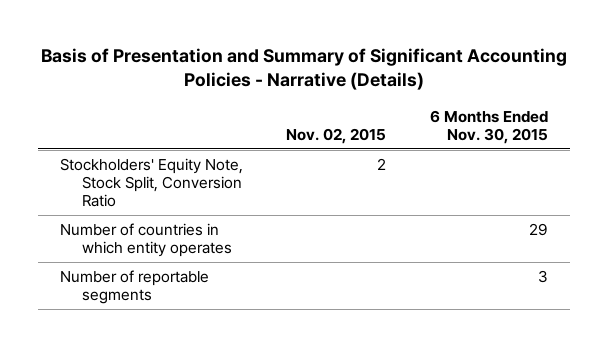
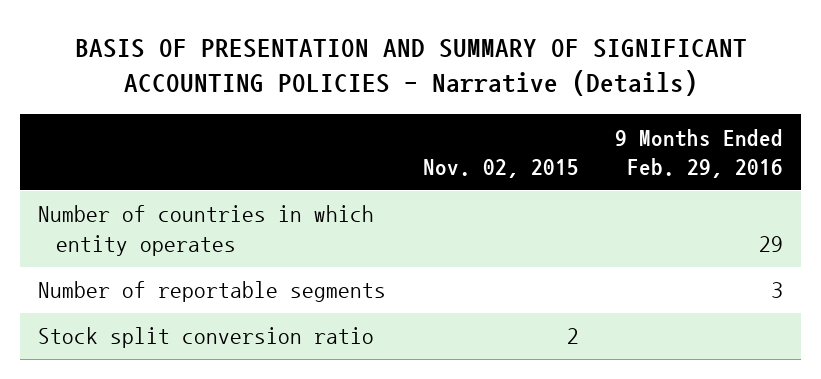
- Basis of Presentation and Summary of Significant Accounting Policies - Narrative (Details)
+ BASIS OF PRESENTATION AND SUMMARY OF SIGNIFICANT ACCOUNTING POLICIES - Narrative (Details)
- | Nov. 02, 2015 | 6 Months Ended Nov. 30, 2015
+ | Nov. 02, 2015 | 9 Months Ended Feb. 29, 2016
- Stockholders' Equity Note, Stock Split, Conversion Ratio | 2 |
+ Stock split conversion ratio | 2 |

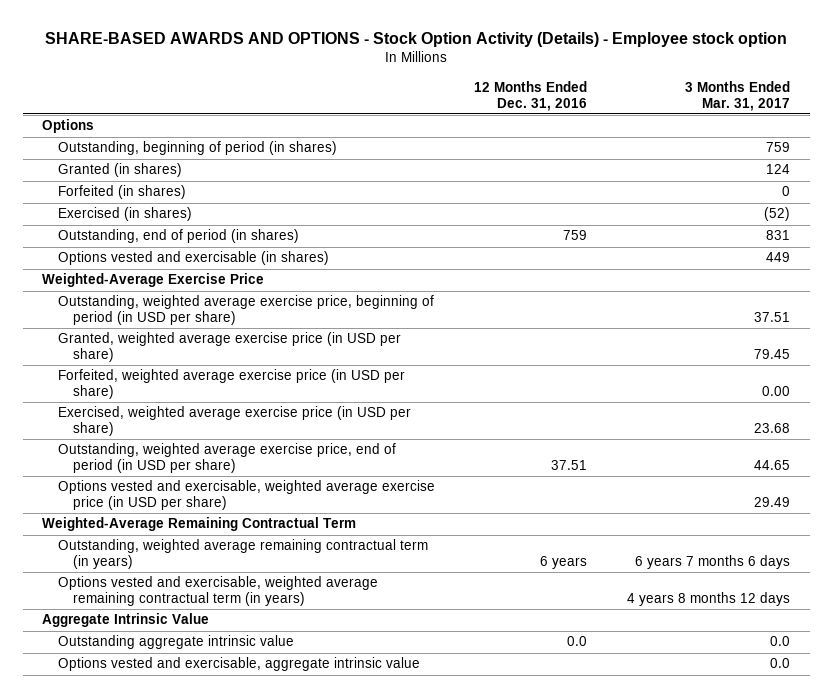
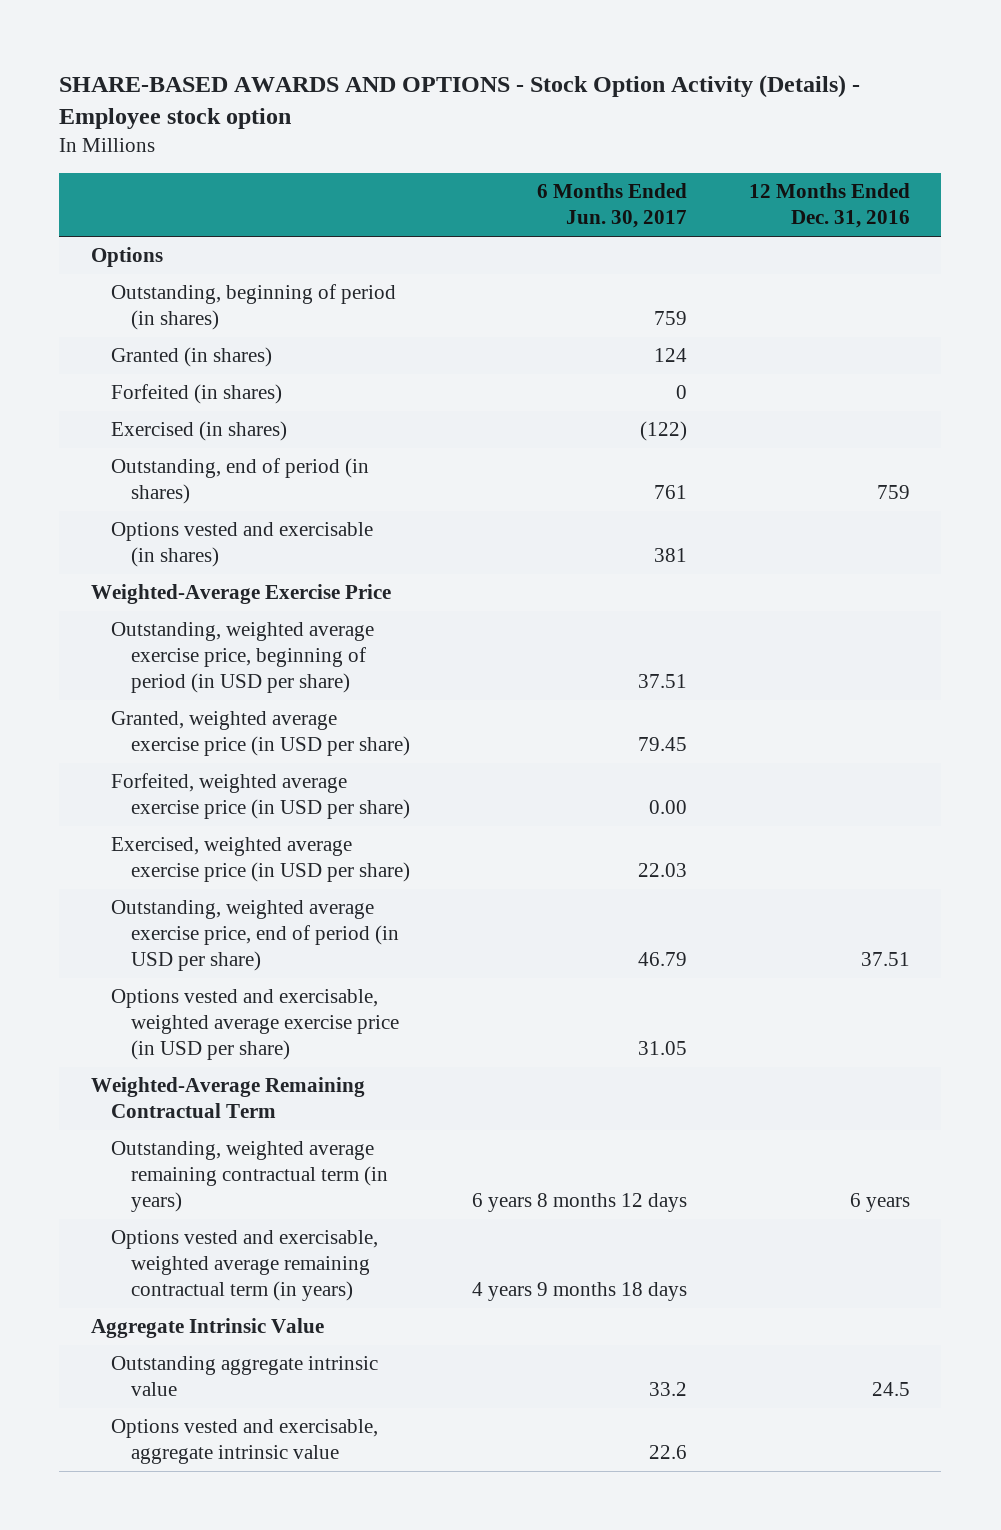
- | 12 Months Ended Dec. 31, 2016 | 3 Months Ended Mar. 31, 2017
+ | 6 Months Ended Jun. 30, 2017 | 12 Months Ended Dec. 31, 2016
- Outstanding aggregate intrinsic value | 0.0 | 0.0
+ Outstanding aggregate intrinsic value | 33.2 | 24.5

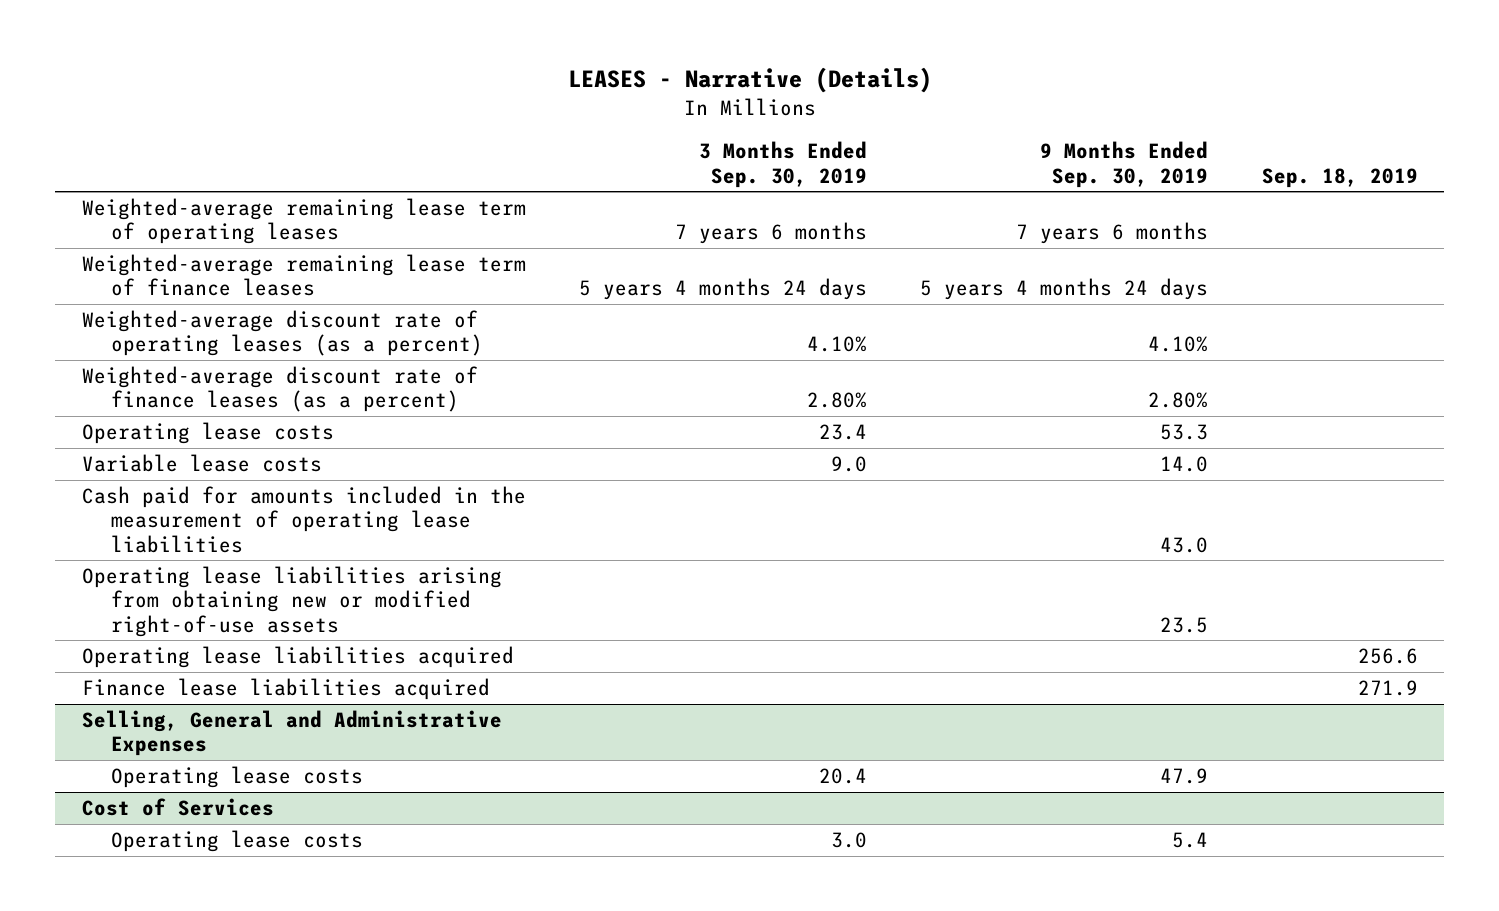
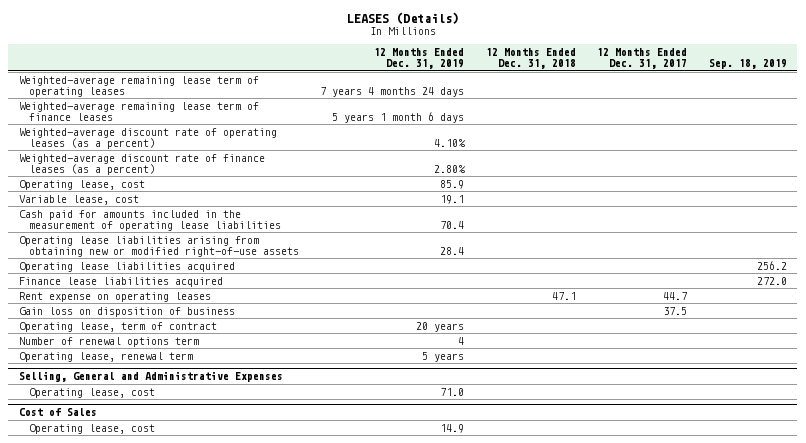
- LEASES - Narrative (Details)
+ LEASES (Details)
- | 3 Months Ended Sep. 30, 2019 | 9 Months Ended Sep. 30, 2019 | Sep. 18, 2019
+ | 12 Months Ended Dec. 31, 2019 | 12 Months Ended Dec. 31, 2018 | 12 Months Ended Dec. 31, 2017 | Sep. 18, 2019
- Operating lease costs | 23.4 | 53.3 |
- Variable lease costs | 9.0 | 14.0 |
+ Operating lease, cost | 85.9 | | |
+ Variable lease, cost | 19.1 | | |
- Operating lease liabilities acquired | | | 256.6
- Finance lease liabilities acquired | | | 271.9
+ Operating lease liabilities acquired | | | | 256.2
+ Finance lease liabilities acquired | | | | 272.0
+ Rent expense on operating leases | | 47.1 | 44.7 |
+ Gain loss on disposition of business | | | 37.5 |
+ Operating lease, term of contract | 20 years | | |
+ Number of renewal options term | 4 | | |
+ Operating lease, renewal term | 5 years | | |
@ Selling, General and Administrative Expenses
- Operating lease costs | 20.4 | 47.9 |
- Cost of Services
- Operating lease costs | 3.0 | 5.4 |
@ Selling, General and Administrative Expenses
+ Operating lease, cost | 71.0 | | |
+ Cost of Sales
+ Operating lease, cost | 14.9 | | |

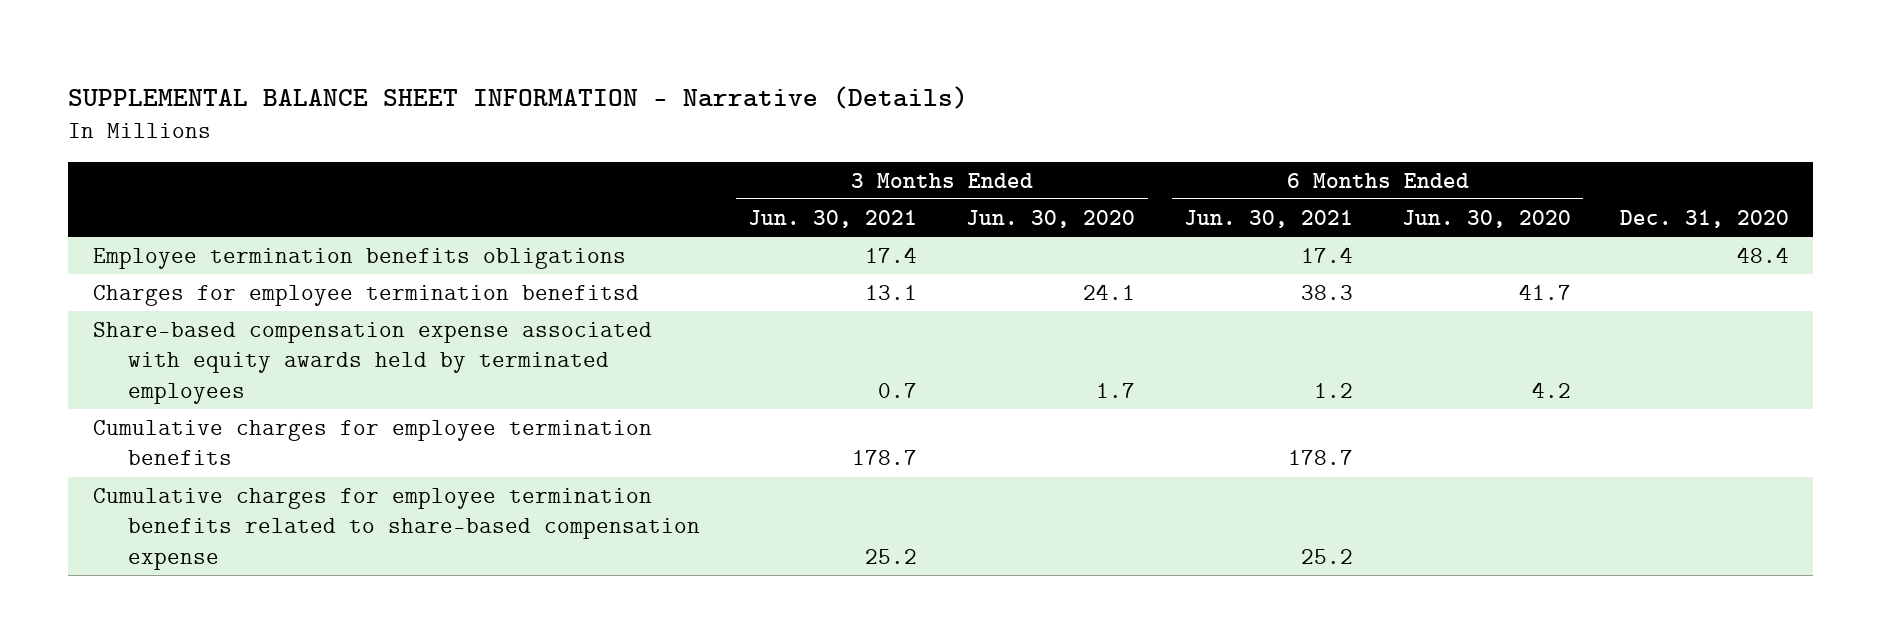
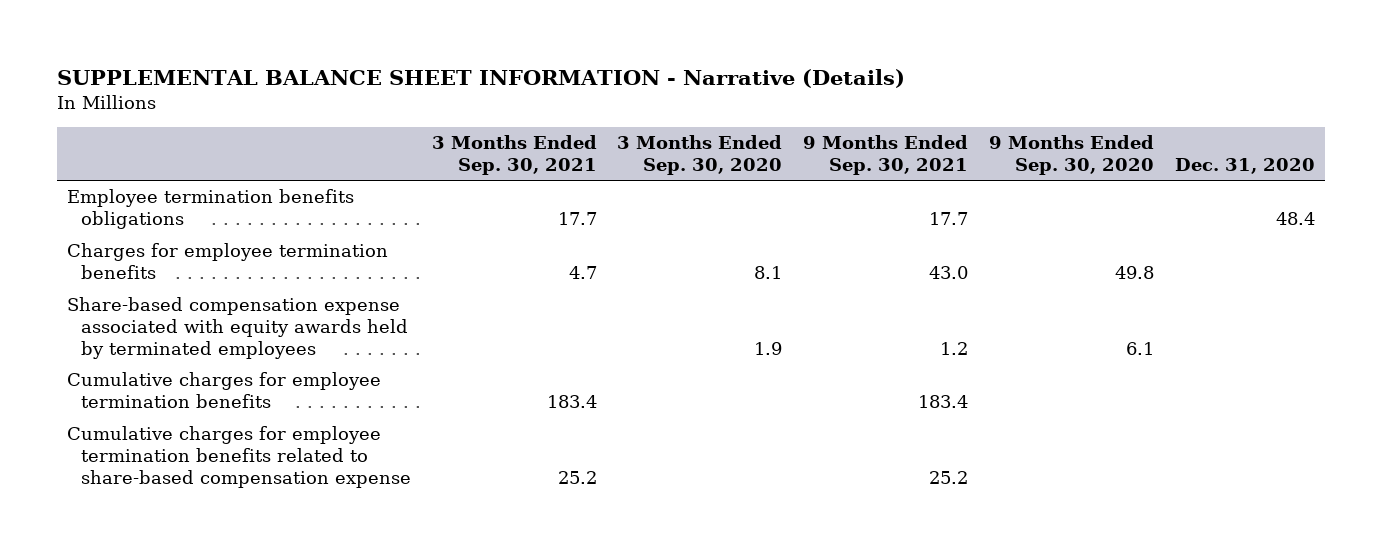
- | 3 Months Ended Jun. 30, 2021 | 3 Months Ended Jun. 30, 2020 | 6 Months Ended Jun. 30, 2021 | 6 Months Ended Jun. 30, 2020 | Dec. 31, 2020
+ | 3 Months Ended Sep. 30, 2021 | 3 Months Ended Sep. 30, 2020 | 9 Months Ended Sep. 30, 2021 | 9 Months Ended Sep. 30, 2020 | Dec. 31, 2020
- Charges for employee termination benefitsd | 13.1 | 24.1 | 38.3 | 41.7 |
+ Charges for employee termination benefits | 4.7 | 8.1 | 43.0 | 49.8 |

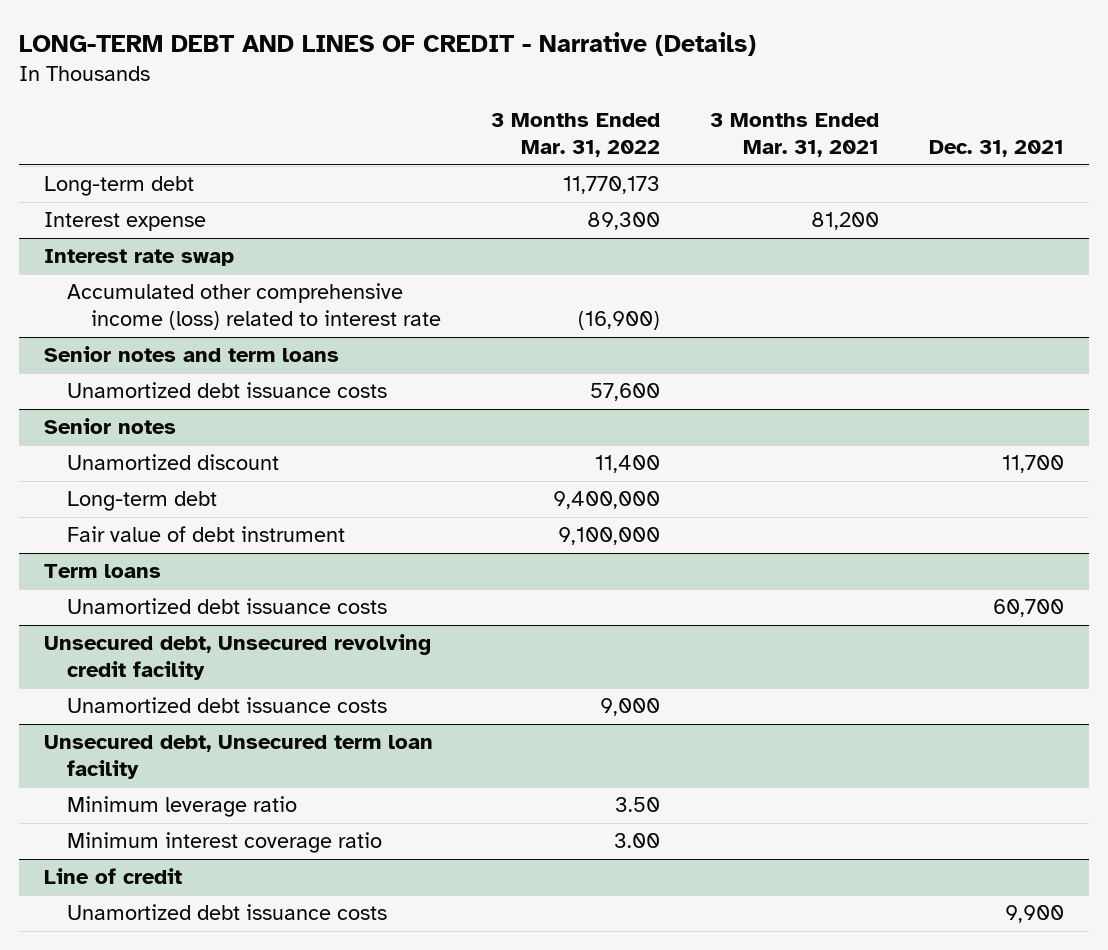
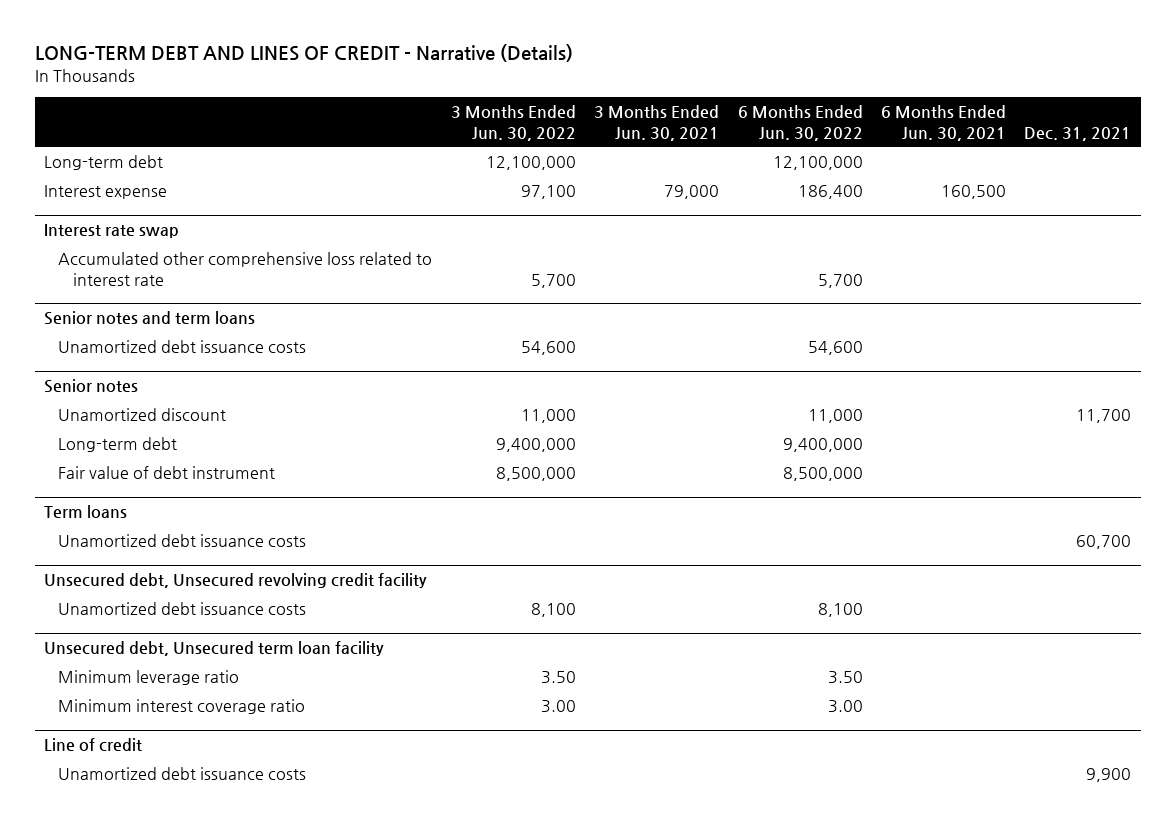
- | 3 Months Ended Mar. 31, 2022 | 3 Months Ended Mar. 31, 2021 | Dec. 31, 2021
+ | 3 Months Ended Jun. 30, 2022 | 3 Months Ended Jun. 30, 2021 | 6 Months Ended Jun. 30, 2022 | 6 Months Ended Jun. 30, 2021 | Dec. 31, 2021
@ Interest rate swap
- Accumulated other comprehensive income (loss) related to interest rate | (16,900) | |
+ Accumulated other comprehensive loss related to interest rate | 5,700 | | 5,700 | |

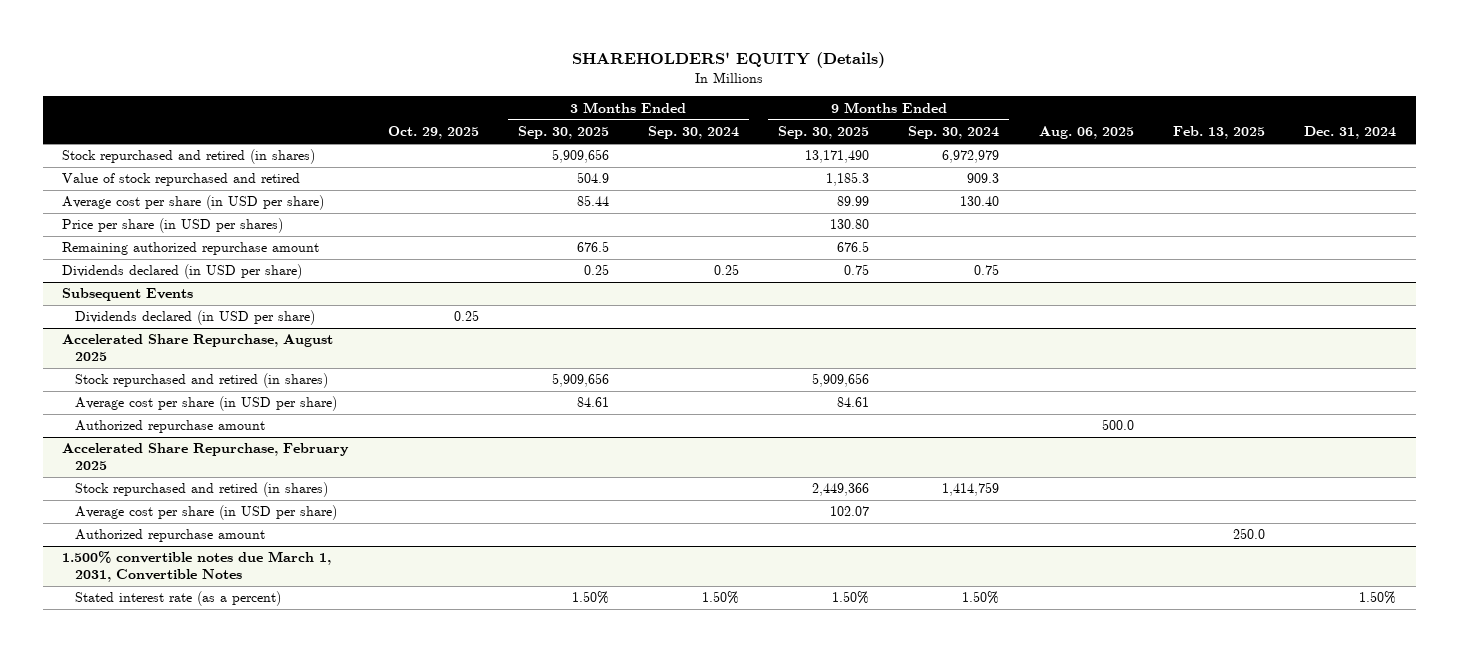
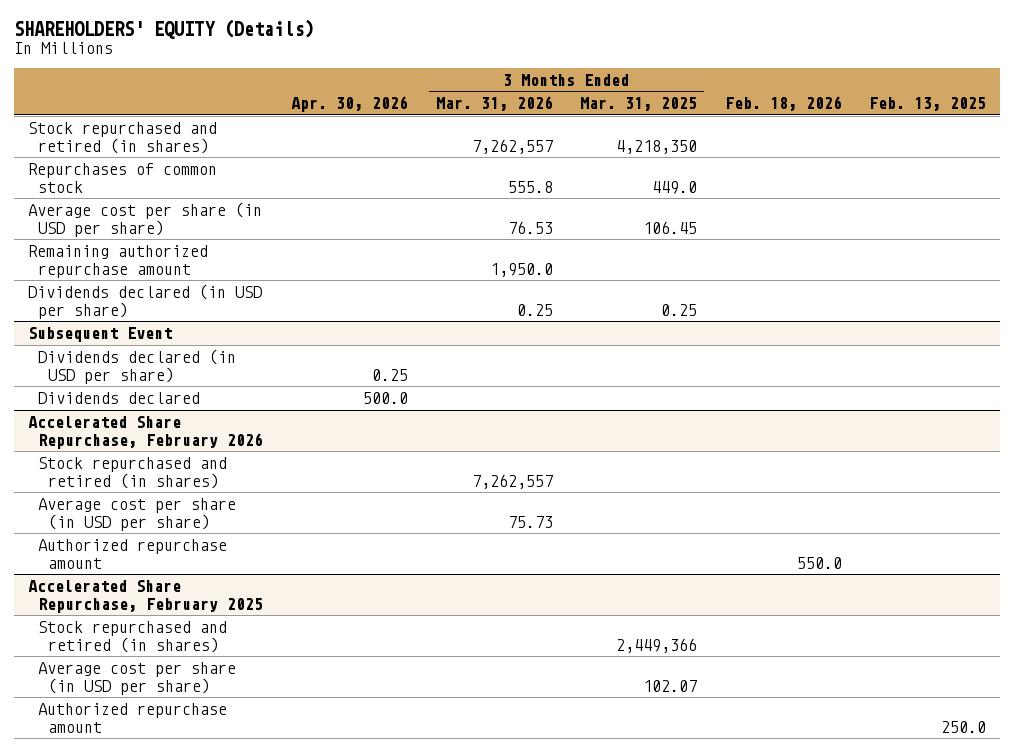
- | Oct. 29, 2025 | 3 Months Ended Sep. 30, 2025 | 3 Months Ended Sep. 30, 2024 | 9 Months Ended Sep. 30, 2025 | 9 Months Ended Sep. 30, 2024 | Aug. 06, 2025 | Feb. 13, 2025 | Dec. 31, 2024
+ | Apr. 30, 2026 | 3 Months Ended Mar. 31, 2026 | 3 Months Ended Mar. 31, 2025 | Feb. 18, 2026 | Feb. 13, 2025
- Value of stock repurchased and retired | | 504.9 | | 1,185.3 | 909.3 | | |
+ Repurchases of common stock | | 555.8 | 449.0 | |
- Price per share (in USD per shares) | | | | 130.80 | | | |
- Subsequent Events
+ Subsequent Event
- Accelerated Share Repurchase, August 2025
- Stock repurchased and retired (in shares) | | 5,909,656 | | 5,909,656 | | | |
- Average cost per share (in USD per share) | | 84.61 | | 84.61 | | | |
- Authorized repurchase amount | | | | | | 500.0 | |
+ Dividends declared | 500.0 | | | |
+ Accelerated Share Repurchase, February 2026
+ Stock repurchased and retired (in shares) | | 7,262,557 | | |
+ Average cost per share (in USD per share) | | 75.73 | | |
+ Authorized repurchase amount | | | | 550.0 |
- 1.500% convertible notes due March 1, 2031, Convertible Notes
- Stated interest rate (as a percent) | | 1.50% | 1.50% | 1.50% | 1.50% | | | 1.50%

